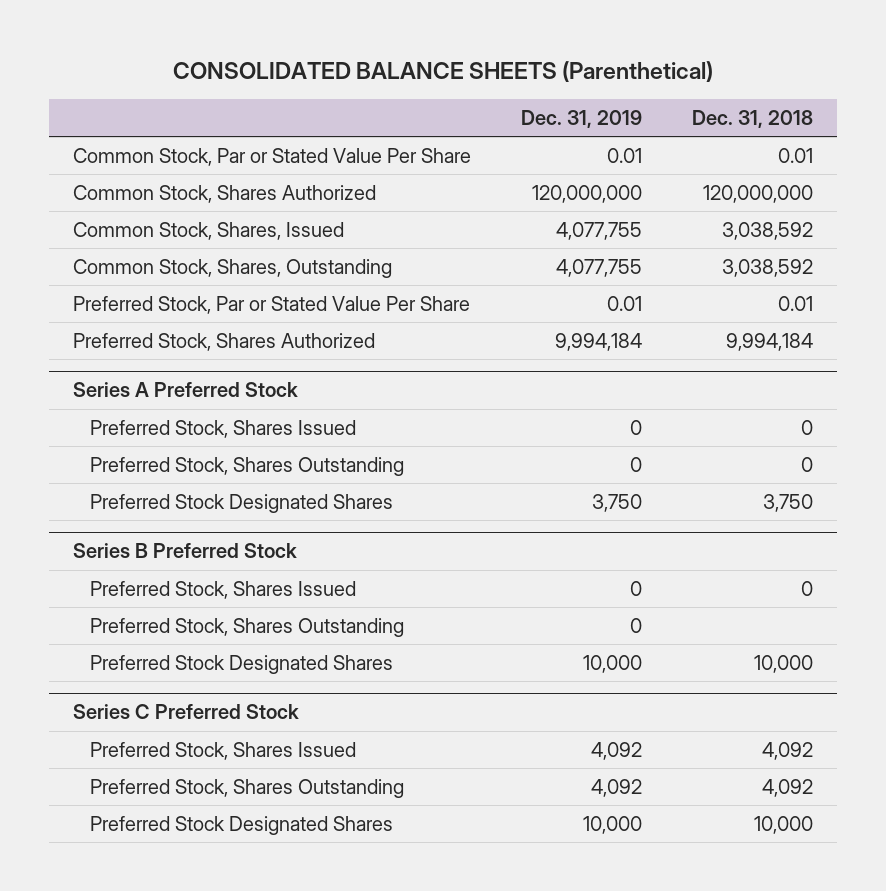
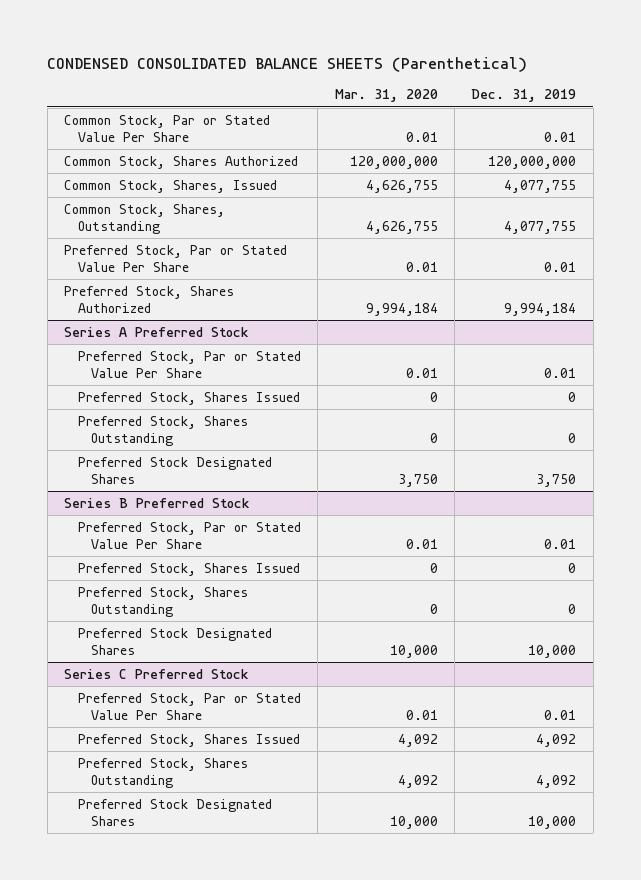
- CONSOLIDATED BALANCE SHEETS (Parenthetical)
+ CONDENSED CONSOLIDATED BALANCE SHEETS (Parenthetical)
- | Dec. 31, 2019 | Dec. 31, 2018
+ | Mar. 31, 2020 | Dec. 31, 2019
@ Series A Preferred Stock
+ Preferred Stock, Par or Stated Value Per Share | 0.01 | 0.01
@ Series B Preferred Stock
+ Preferred Stock, Par or Stated Value Per Share | 0.01 | 0.01
@ Series C Preferred Stock
+ Preferred Stock, Par or Stated Value Per Share | 0.01 | 0.01

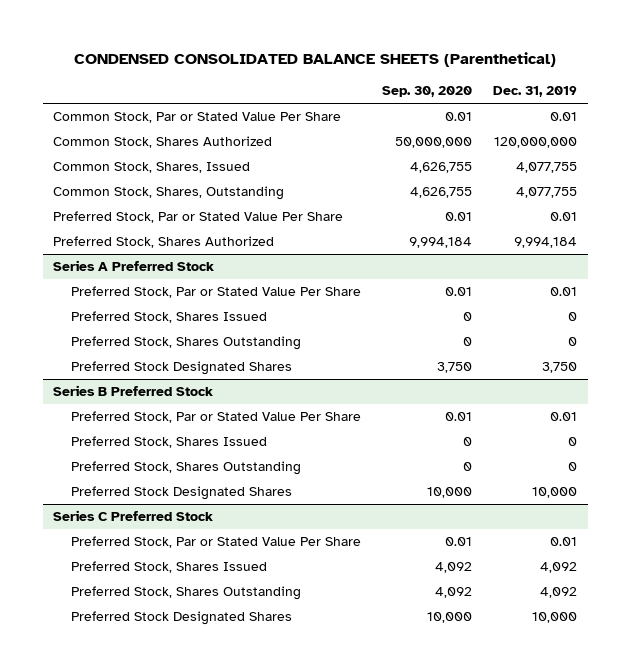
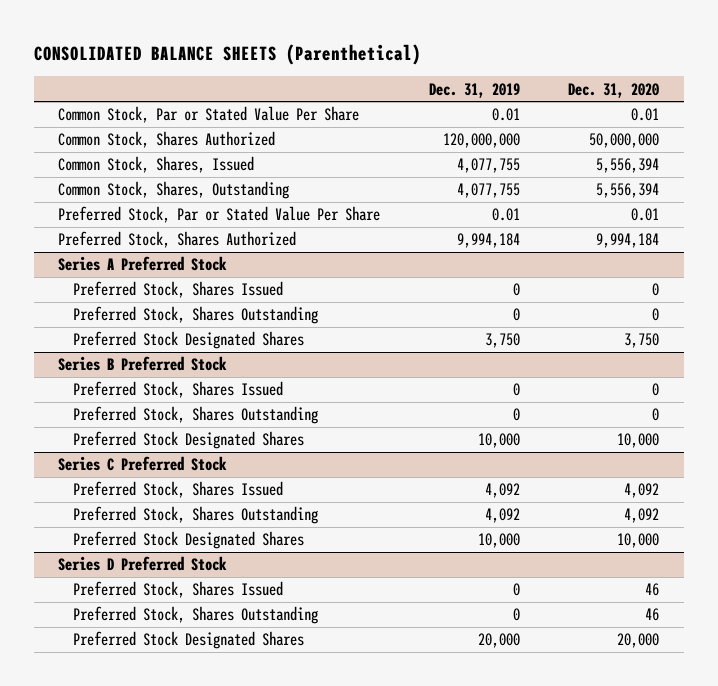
- CONDENSED CONSOLIDATED BALANCE SHEETS (Parenthetical)
+ CONSOLIDATED BALANCE SHEETS (Parenthetical)
- | Sep. 30, 2020 | Dec. 31, 2019
+ | Dec. 31, 2019 | Dec. 31, 2020
@ Series A Preferred Stock
- Preferred Stock, Par or Stated Value Per Share | 0.01 | 0.01
@ Series B Preferred Stock
- Preferred Stock, Par or Stated Value Per Share | 0.01 | 0.01
@ Series C Preferred Stock
- Preferred Stock, Par or Stated Value Per Share | 0.01 | 0.01
+ Series D Preferred Stock
+ Preferred Stock, Shares Issued | 0 | 46
+ Preferred Stock, Shares Outstanding | 0 | 46
+ Preferred Stock Designated Shares | 20,000 | 20,000

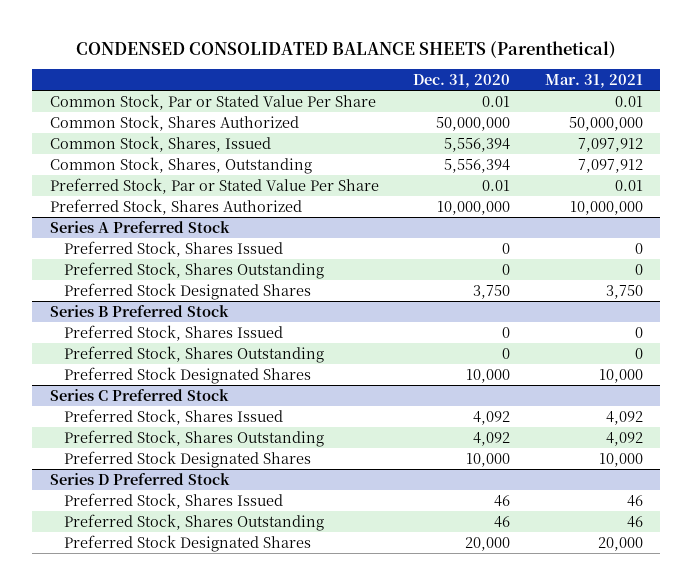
- CONSOLIDATED BALANCE SHEETS (Parenthetical)
+ CONDENSED CONSOLIDATED BALANCE SHEETS (Parenthetical)
- | Dec. 31, 2019 | Dec. 31, 2020
+ | Dec. 31, 2020 | Mar. 31, 2021
- Preferred Stock, Shares Authorized | 9,994,184 | 9,994,184
+ Preferred Stock, Shares Authorized | 10,000,000 | 10,000,000

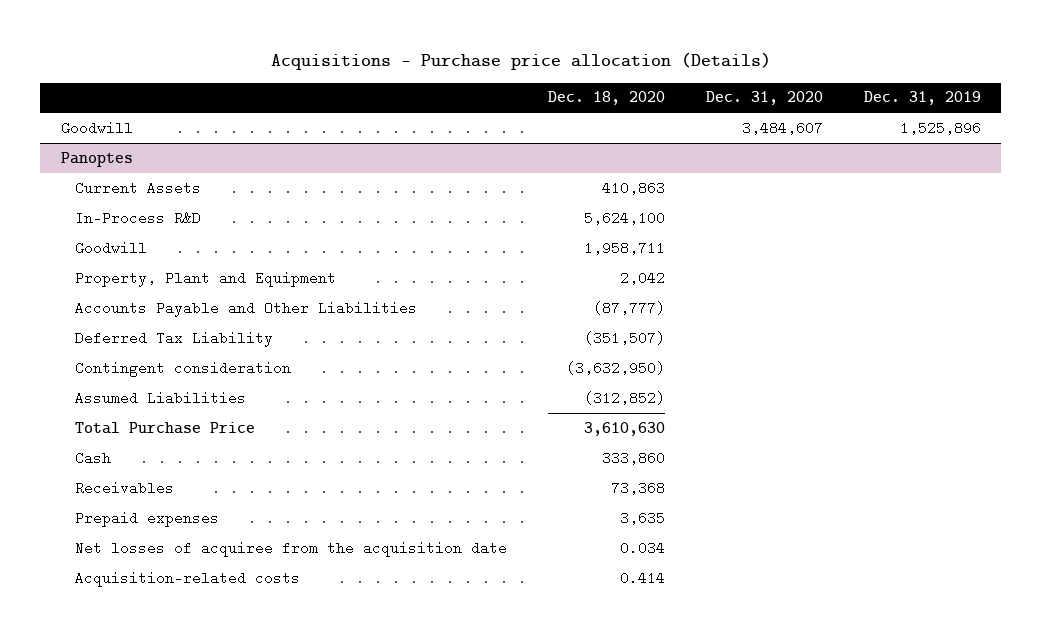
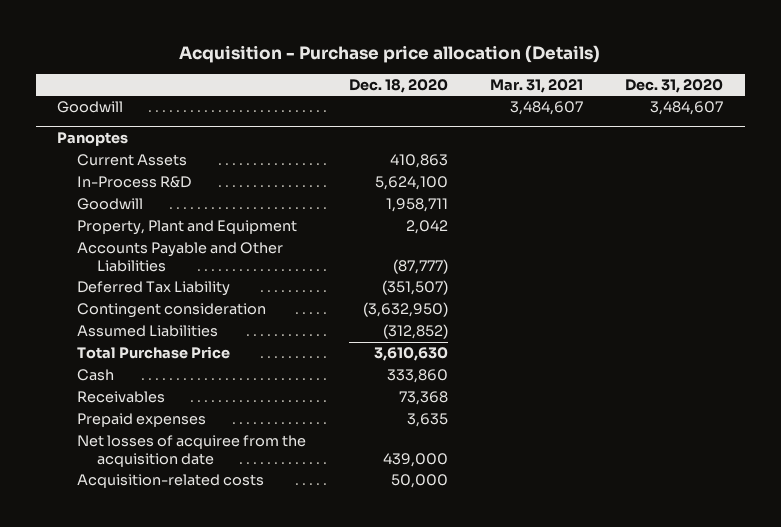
- Acquisitions - Purchase price allocation (Details)
+ Acquisition - Purchase price allocation (Details)
- | Dec. 18, 2020 | Dec. 31, 2020 | Dec. 31, 2019
+ | Dec. 18, 2020 | Mar. 31, 2021 | Dec. 31, 2020
@ Panoptes
- Net losses of acquiree from the acquisition date | 0.034 | |
- Acquisition-related costs | 0.414 | |
+ Net losses of acquiree from the acquisition date | 439,000 | |
+ Acquisition-related costs | 50,000 | |

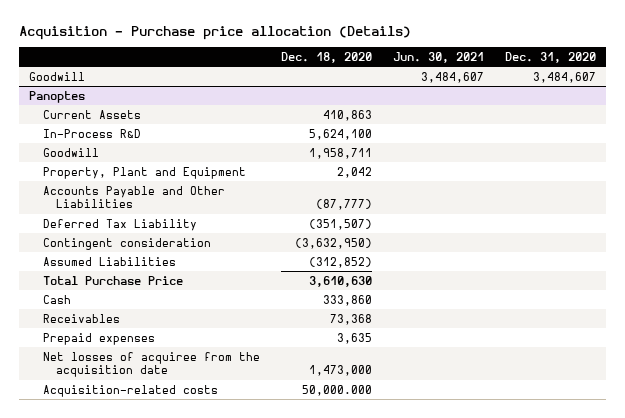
- | Dec. 18, 2020 | Mar. 31, 2021 | Dec. 31, 2020
+ | Dec. 18, 2020 | Jun. 30, 2021 | Dec. 31, 2020
@ Panoptes
- Net losses of acquiree from the acquisition date | 439,000 | |
- Acquisition-related costs | 50,000 | |
+ Net losses of acquiree from the acquisition date | 1,473,000 | |
+ Acquisition-related costs | 50,000.000 | |

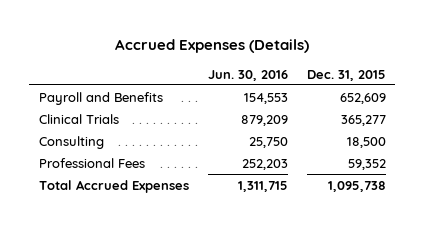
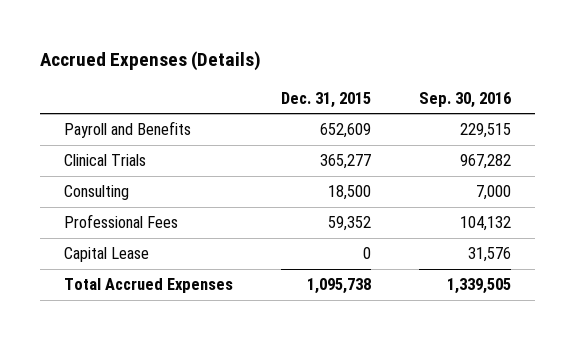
- | Jun. 30, 2016 | Dec. 31, 2015
+ | Dec. 31, 2015 | Sep. 30, 2016
+ Capital Lease | 0 | 31,576

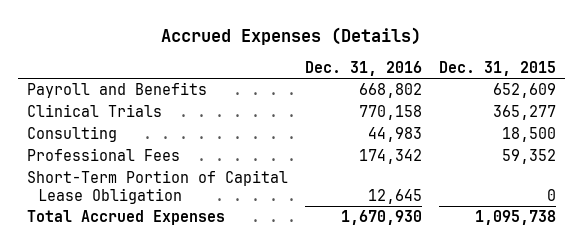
- | Dec. 31, 2015 | Sep. 30, 2016
+ | Dec. 31, 2016 | Dec. 31, 2015
- Capital Lease | 0 | 31,576
+ Short-Term Portion of Capital Lease Obligation | 12,645 | 0

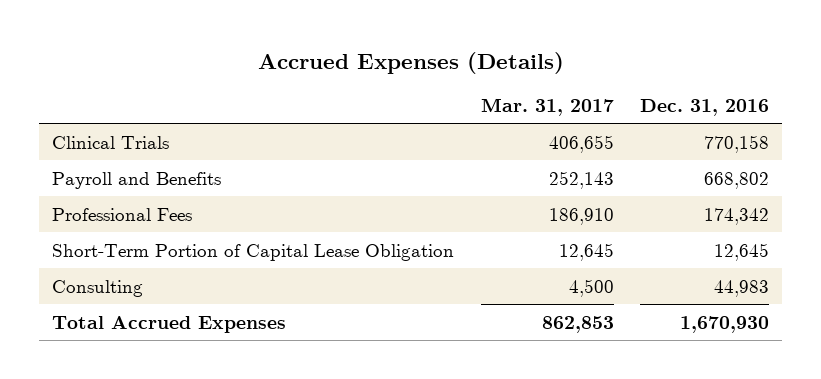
- | Dec. 31, 2016 | Dec. 31, 2015
+ | Mar. 31, 2017 | Dec. 31, 2016
moved down: Payroll and Benefits | 252,143 | 668,802
moved down: Consulting | 4,500 | 44,983

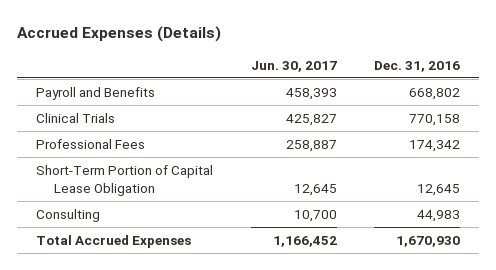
- | Mar. 31, 2017 | Dec. 31, 2016
+ | Jun. 30, 2017 | Dec. 31, 2016
moved down: Clinical Trials | 425,827 | 770,158

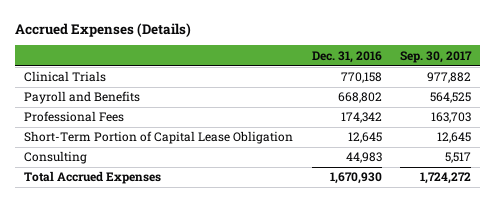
- | Jun. 30, 2017 | Dec. 31, 2016
+ | Dec. 31, 2016 | Sep. 30, 2017
moved down: Payroll and Benefits | 668,802 | 564,525

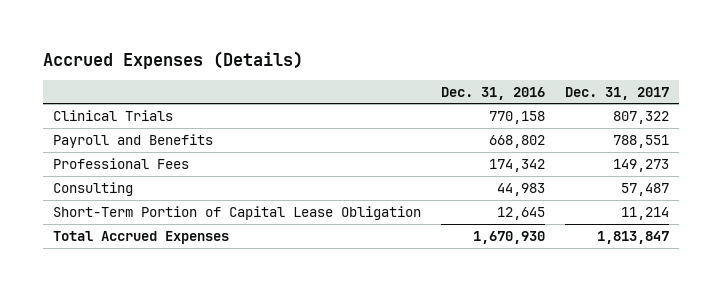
- | Dec. 31, 2016 | Sep. 30, 2017
+ | Dec. 31, 2016 | Dec. 31, 2017
moved down: Short-Term Portion of Capital Lease Obligation | 12,645 | 11,214

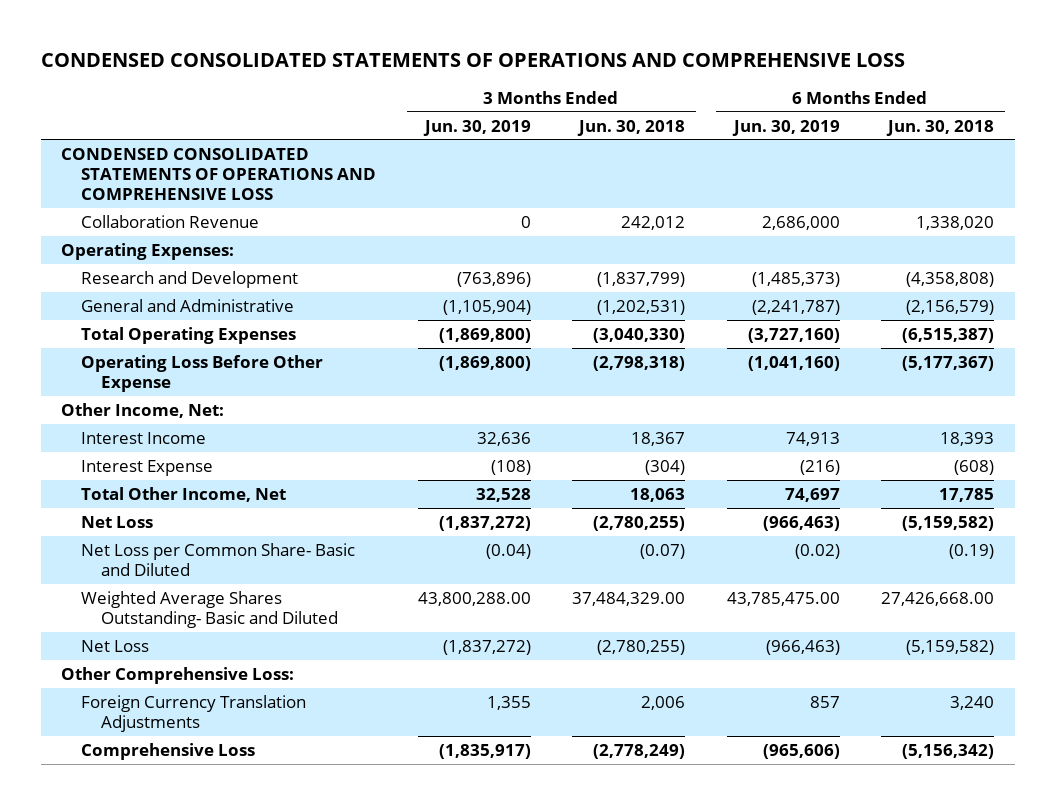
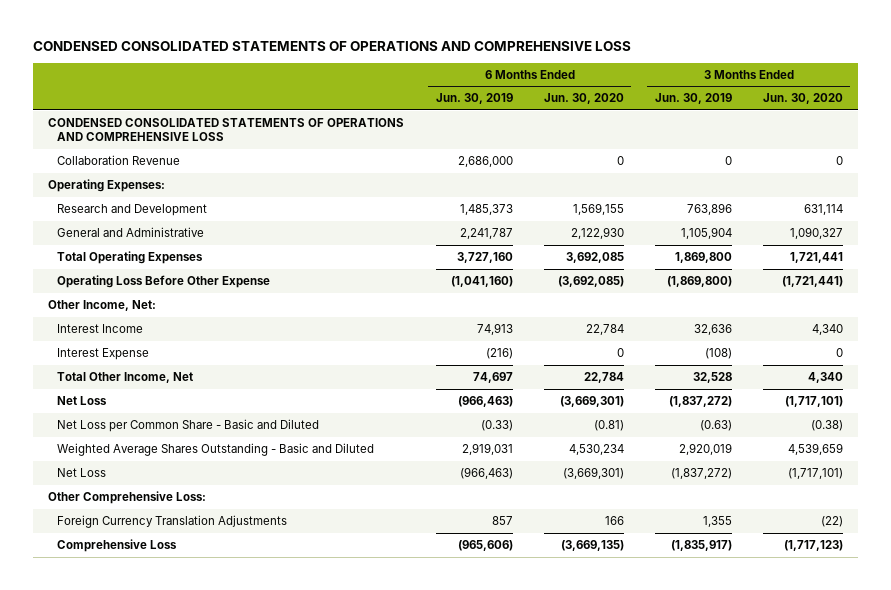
- | 3 Months Ended Jun. 30, 2019 | 3 Months Ended Jun. 30, 2018 | 6 Months Ended Jun. 30, 2019 | 6 Months Ended Jun. 30, 2018
+ | 6 Months Ended Jun. 30, 2019 | 6 Months Ended Jun. 30, 2020 | 3 Months Ended Jun. 30, 2019 | 3 Months Ended Jun. 30, 2020
- Research and Development | (763,896) | (1,837,799) | (1,485,373) | (4,358,808)
- General and Administrative | (1,105,904) | (1,202,531) | (2,241,787) | (2,156,579)
- Total Operating Expenses | (1,869,800) | (3,040,330) | (3,727,160) | (6,515,387)
+ Research and Development | 1,485,373 | 1,569,155 | 763,896 | 631,114
+ General and Administrative | 2,241,787 | 2,122,930 | 1,105,904 | 1,090,327
+ Total Operating Expenses | 3,727,160 | 3,692,085 | 1,869,800 | 1,721,441
- Net Loss per Common Share- Basic and Diluted | (0.04) | (0.07) | (0.02) | (0.19)
- Weighted Average Shares Outstanding- Basic and Diluted | 43,800,288.00 | 37,484,329.00 | 43,785,475.00 | 27,426,668.00
+ Net Loss per Common Share - Basic and Diluted | (0.33) | (0.81) | (0.63) | (0.38)
+ Weighted Average Shares Outstanding - Basic and Diluted | 2,919,031 | 4,530,234 | 2,920,019 | 4,539,659

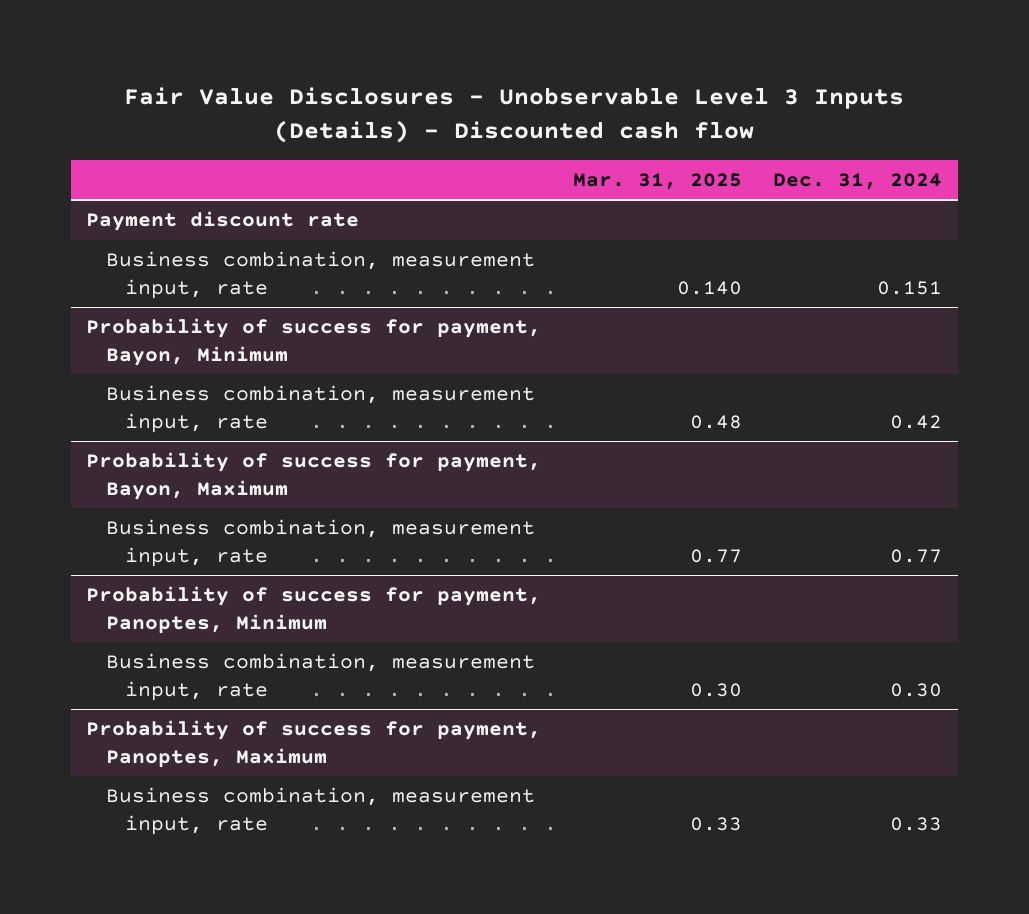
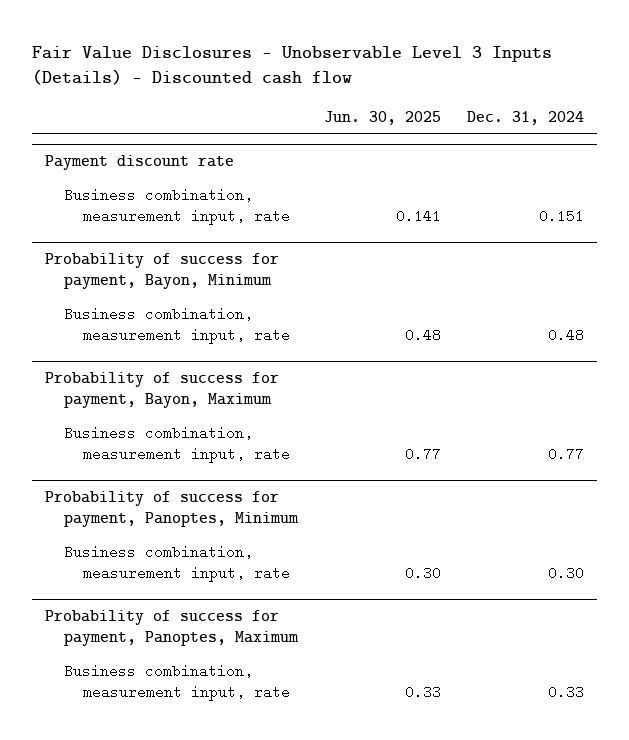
- | Mar. 31, 2025 | Dec. 31, 2024
+ | Jun. 30, 2025 | Dec. 31, 2024
@ Probability of success for payment, Bayon, Minimum
- Business combination, measurement input, rate | 0.48 | 0.42
+ Business combination, measurement input, rate | 0.48 | 0.48

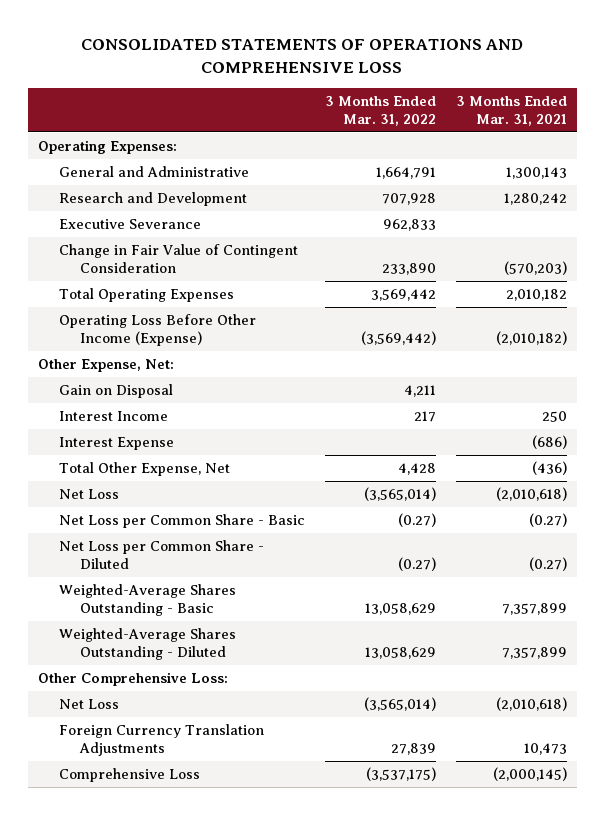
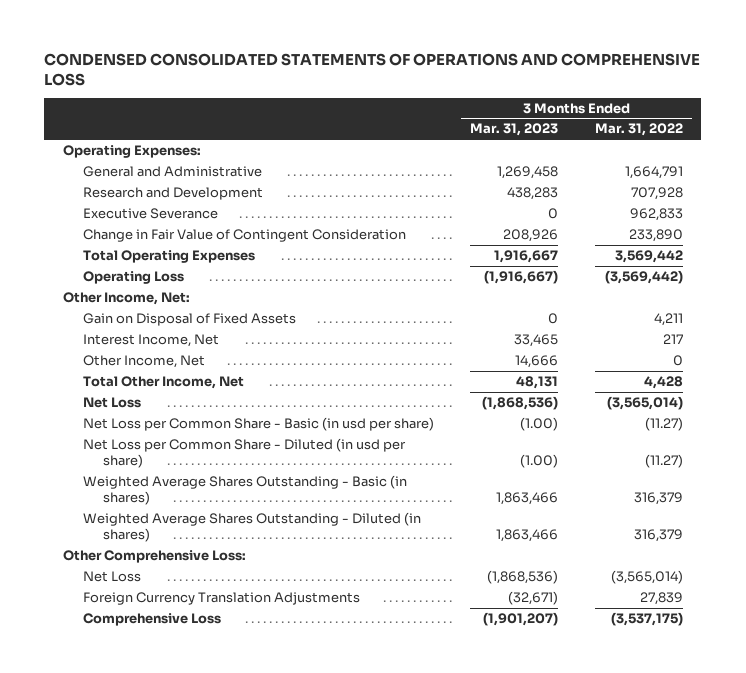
- CONSOLIDATED STATEMENTS OF OPERATIONS AND COMPREHENSIVE LOSS
+ CONDENSED CONSOLIDATED STATEMENTS OF OPERATIONS AND COMPREHENSIVE LOSS
- | 3 Months Ended Mar. 31, 2022 | 3 Months Ended Mar. 31, 2021
+ | 3 Months Ended Mar. 31, 2023 | 3 Months Ended Mar. 31, 2022
- Operating Loss Before Other Income (Expense) | (3,569,442) | (2,010,182)
- Other Expense, Net:
- Gain on Disposal | 4,211 |
- Interest Income | 217 | 250
- Interest Expense | | (686)
- Total Other Expense, Net | 4,428 | (436)
+ Operating Loss | (1,916,667) | (3,569,442)
+ Other Income, Net:
+ Gain on Disposal of Fixed Assets | 0 | 4,211
+ Interest Income, Net | 33,465 | 217
+ Other Income, Net | 14,666 | 0
+ Total Other Income, Net | 48,131 | 4,428
- Net Loss per Common Share - Basic | (0.27) | (0.27)
- Net Loss per Common Share - Diluted | (0.27) | (0.27)
- Weighted-Average Shares Outstanding - Basic | 13,058,629 | 7,357,899
- Weighted-Average Shares Outstanding - Diluted | 13,058,629 | 7,357,899
+ Net Loss per Common Share - Basic (in usd per share) | (1.00) | (11.27)
+ Net Loss per Common Share - Diluted (in usd per share) | (1.00) | (11.27)
+ Weighted Average Shares Outstanding - Basic (in shares) | 1,863,466 | 316,379
+ Weighted Average Shares Outstanding - Diluted (in shares) | 1,863,466 | 316,379

